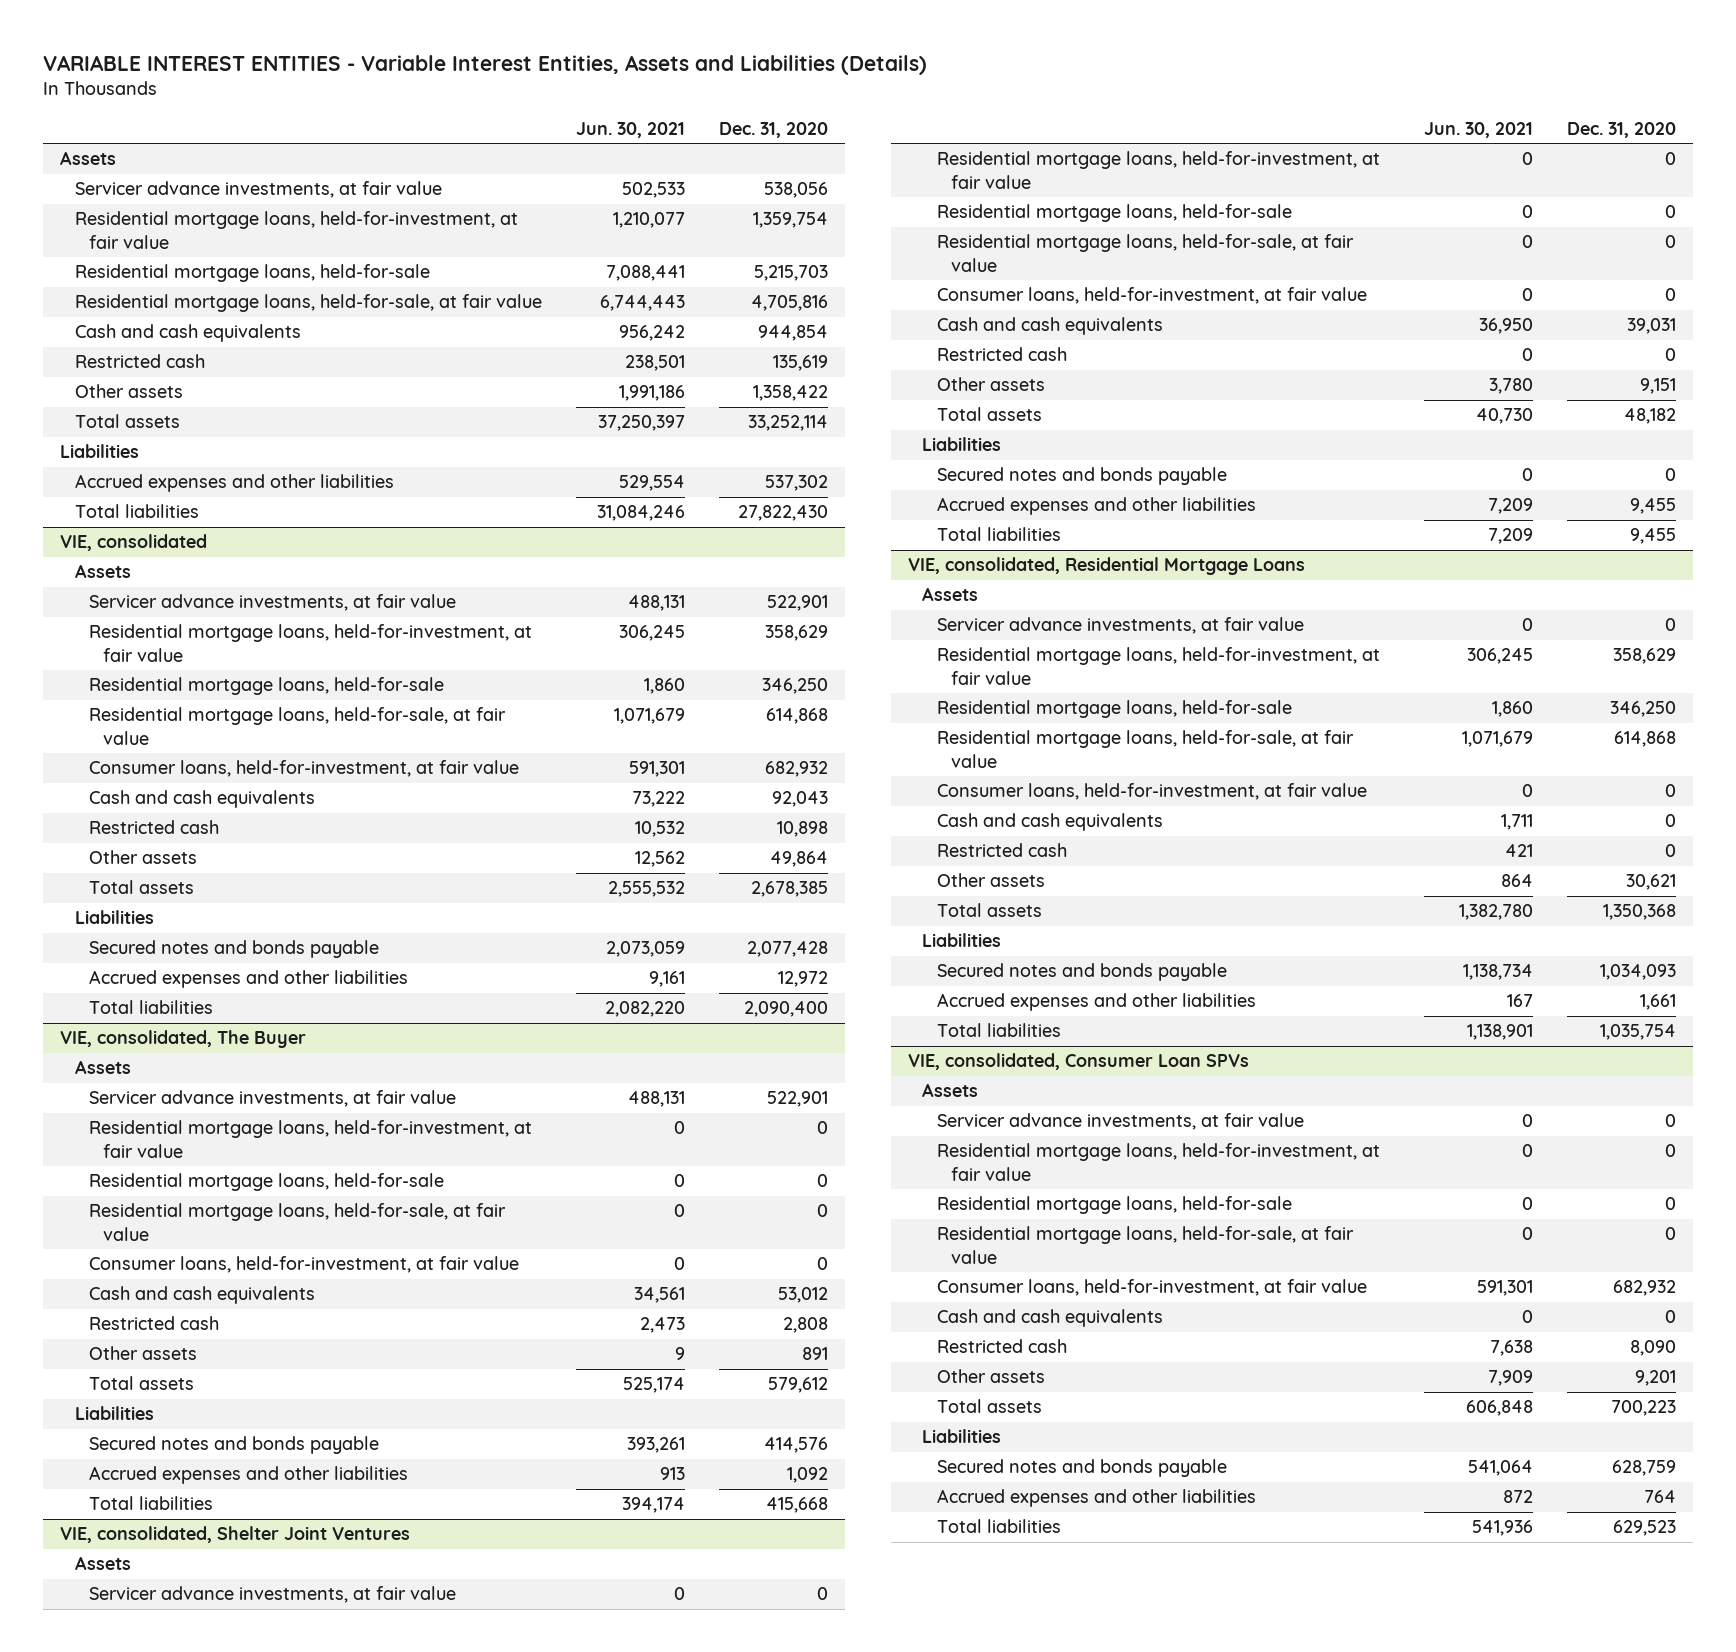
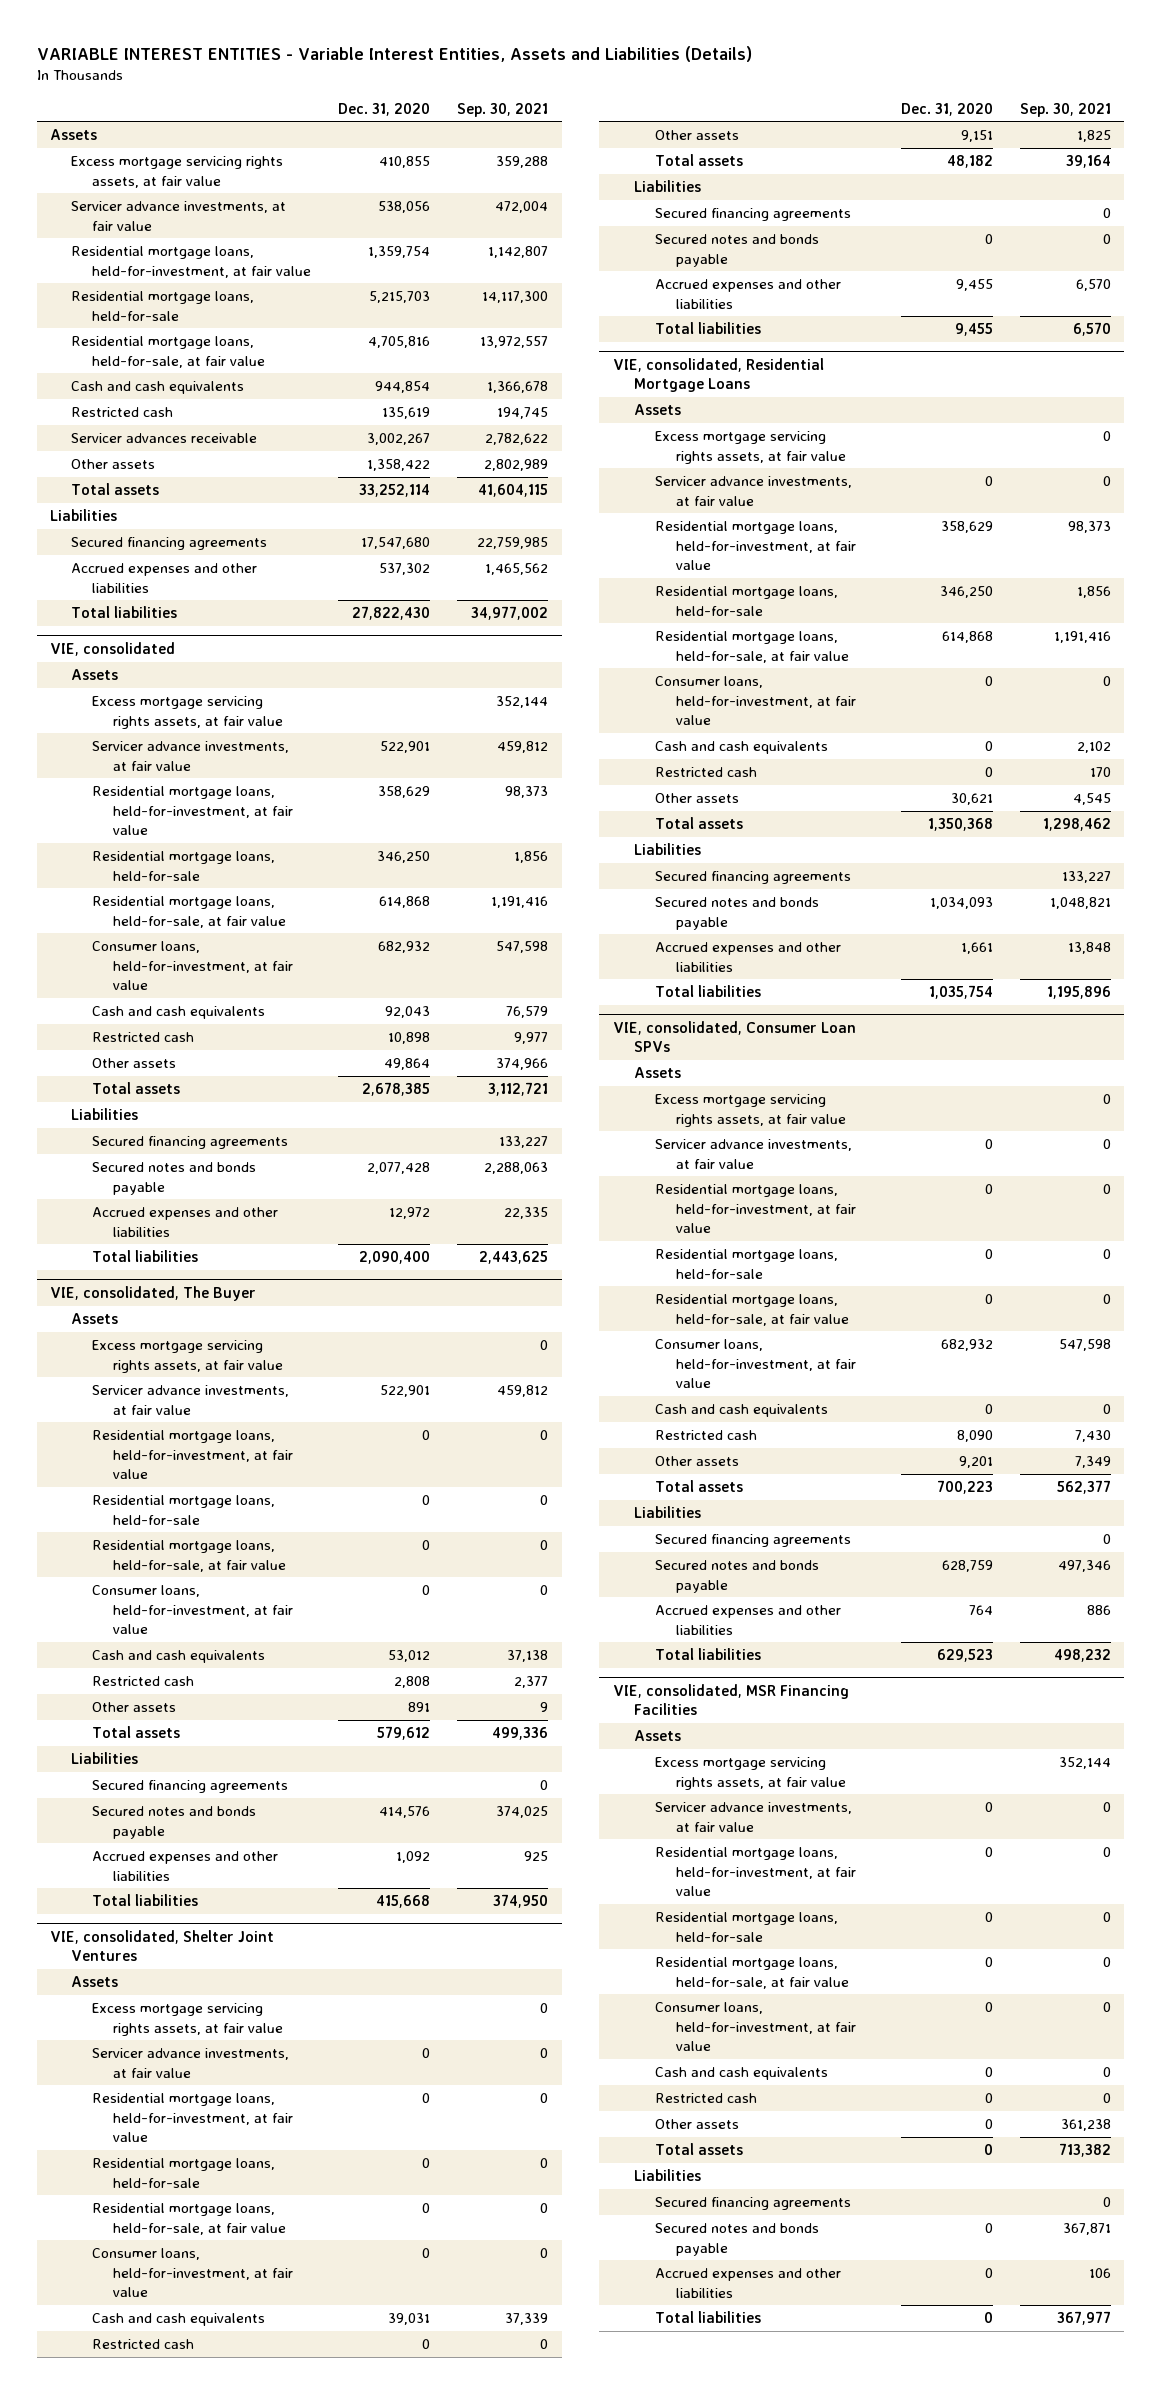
- | Jun. 30, 2021 | Dec. 31, 2020
+ | Dec. 31, 2020 | Sep. 30, 2021
+ Excess mortgage servicing rights assets, at fair value | 410,855 | 359,288
+ Servicer advances receivable | 3,002,267 | 2,782,622
+ Secured financing agreements | 17,547,680 | 22,759,985
@ VIE, consolidated
+ Excess mortgage servicing rights assets, at fair value | | 352,144
+ Secured financing agreements | | 133,227
@ VIE, consolidated, The Buyer
+ Excess mortgage servicing rights assets, at fair value | | 0
+ Secured financing agreements | | 0
@ VIE, consolidated, Shelter Joint Ventures
+ Excess mortgage servicing rights assets, at fair value | | 0
+ Secured financing agreements | | 0
@ VIE, consolidated, Residential Mortgage Loans
+ Excess mortgage servicing rights assets, at fair value | | 0
+ Secured financing agreements | | 133,227
@ VIE, consolidated, Consumer Loan SPVs
+ Excess mortgage servicing rights assets, at fair value | | 0
+ Secured financing agreements | | 0
+ VIE, consolidated, MSR Financing Facilities
+ Assets
+ Excess mortgage servicing rights assets, at fair value | | 352,144
+ Servicer advance investments, at fair value | 0 | 0
+ Residential mortgage loans, held-for-investment, at fair value | 0 | 0
+ Residential mortgage loans, held-for-sale | 0 | 0
+ Residential mortgage loans, held-for-sale, at fair value | 0 | 0
+ Consumer loans, held-for-investment, at fair value | 0 | 0
+ Cash and cash equivalents | 0 | 0
+ Restricted cash | 0 | 0
+ Other assets | 0 | 361,238
+ Total assets | 0 | 713,382
+ Liabilities
+ Secured financing agreements | | 0
+ Secured notes and bonds payable | 0 | 367,871
+ Accrued expenses and other liabilities | 0 | 106
+ Total liabilities | 0 | 367,977

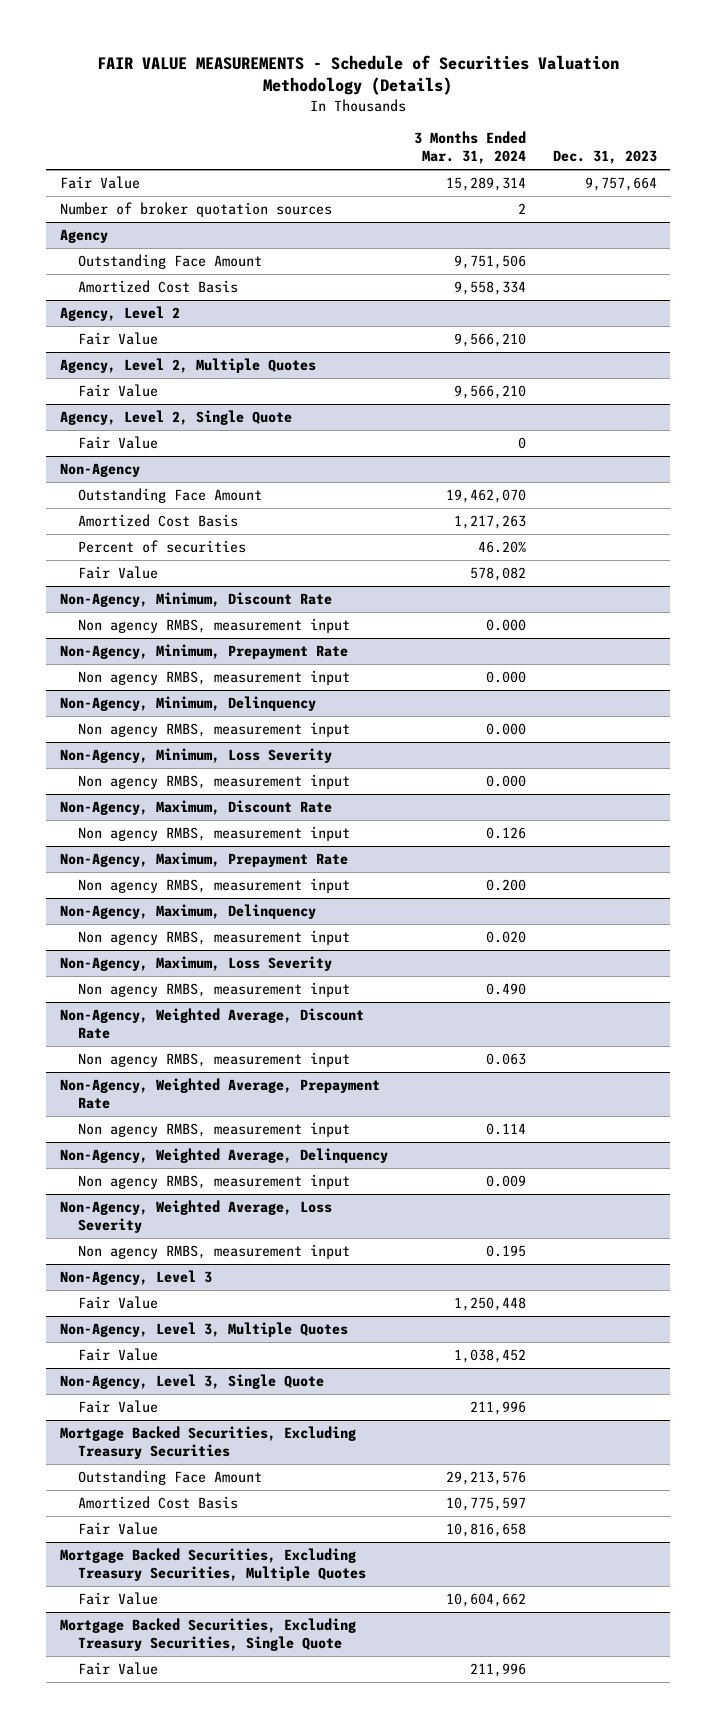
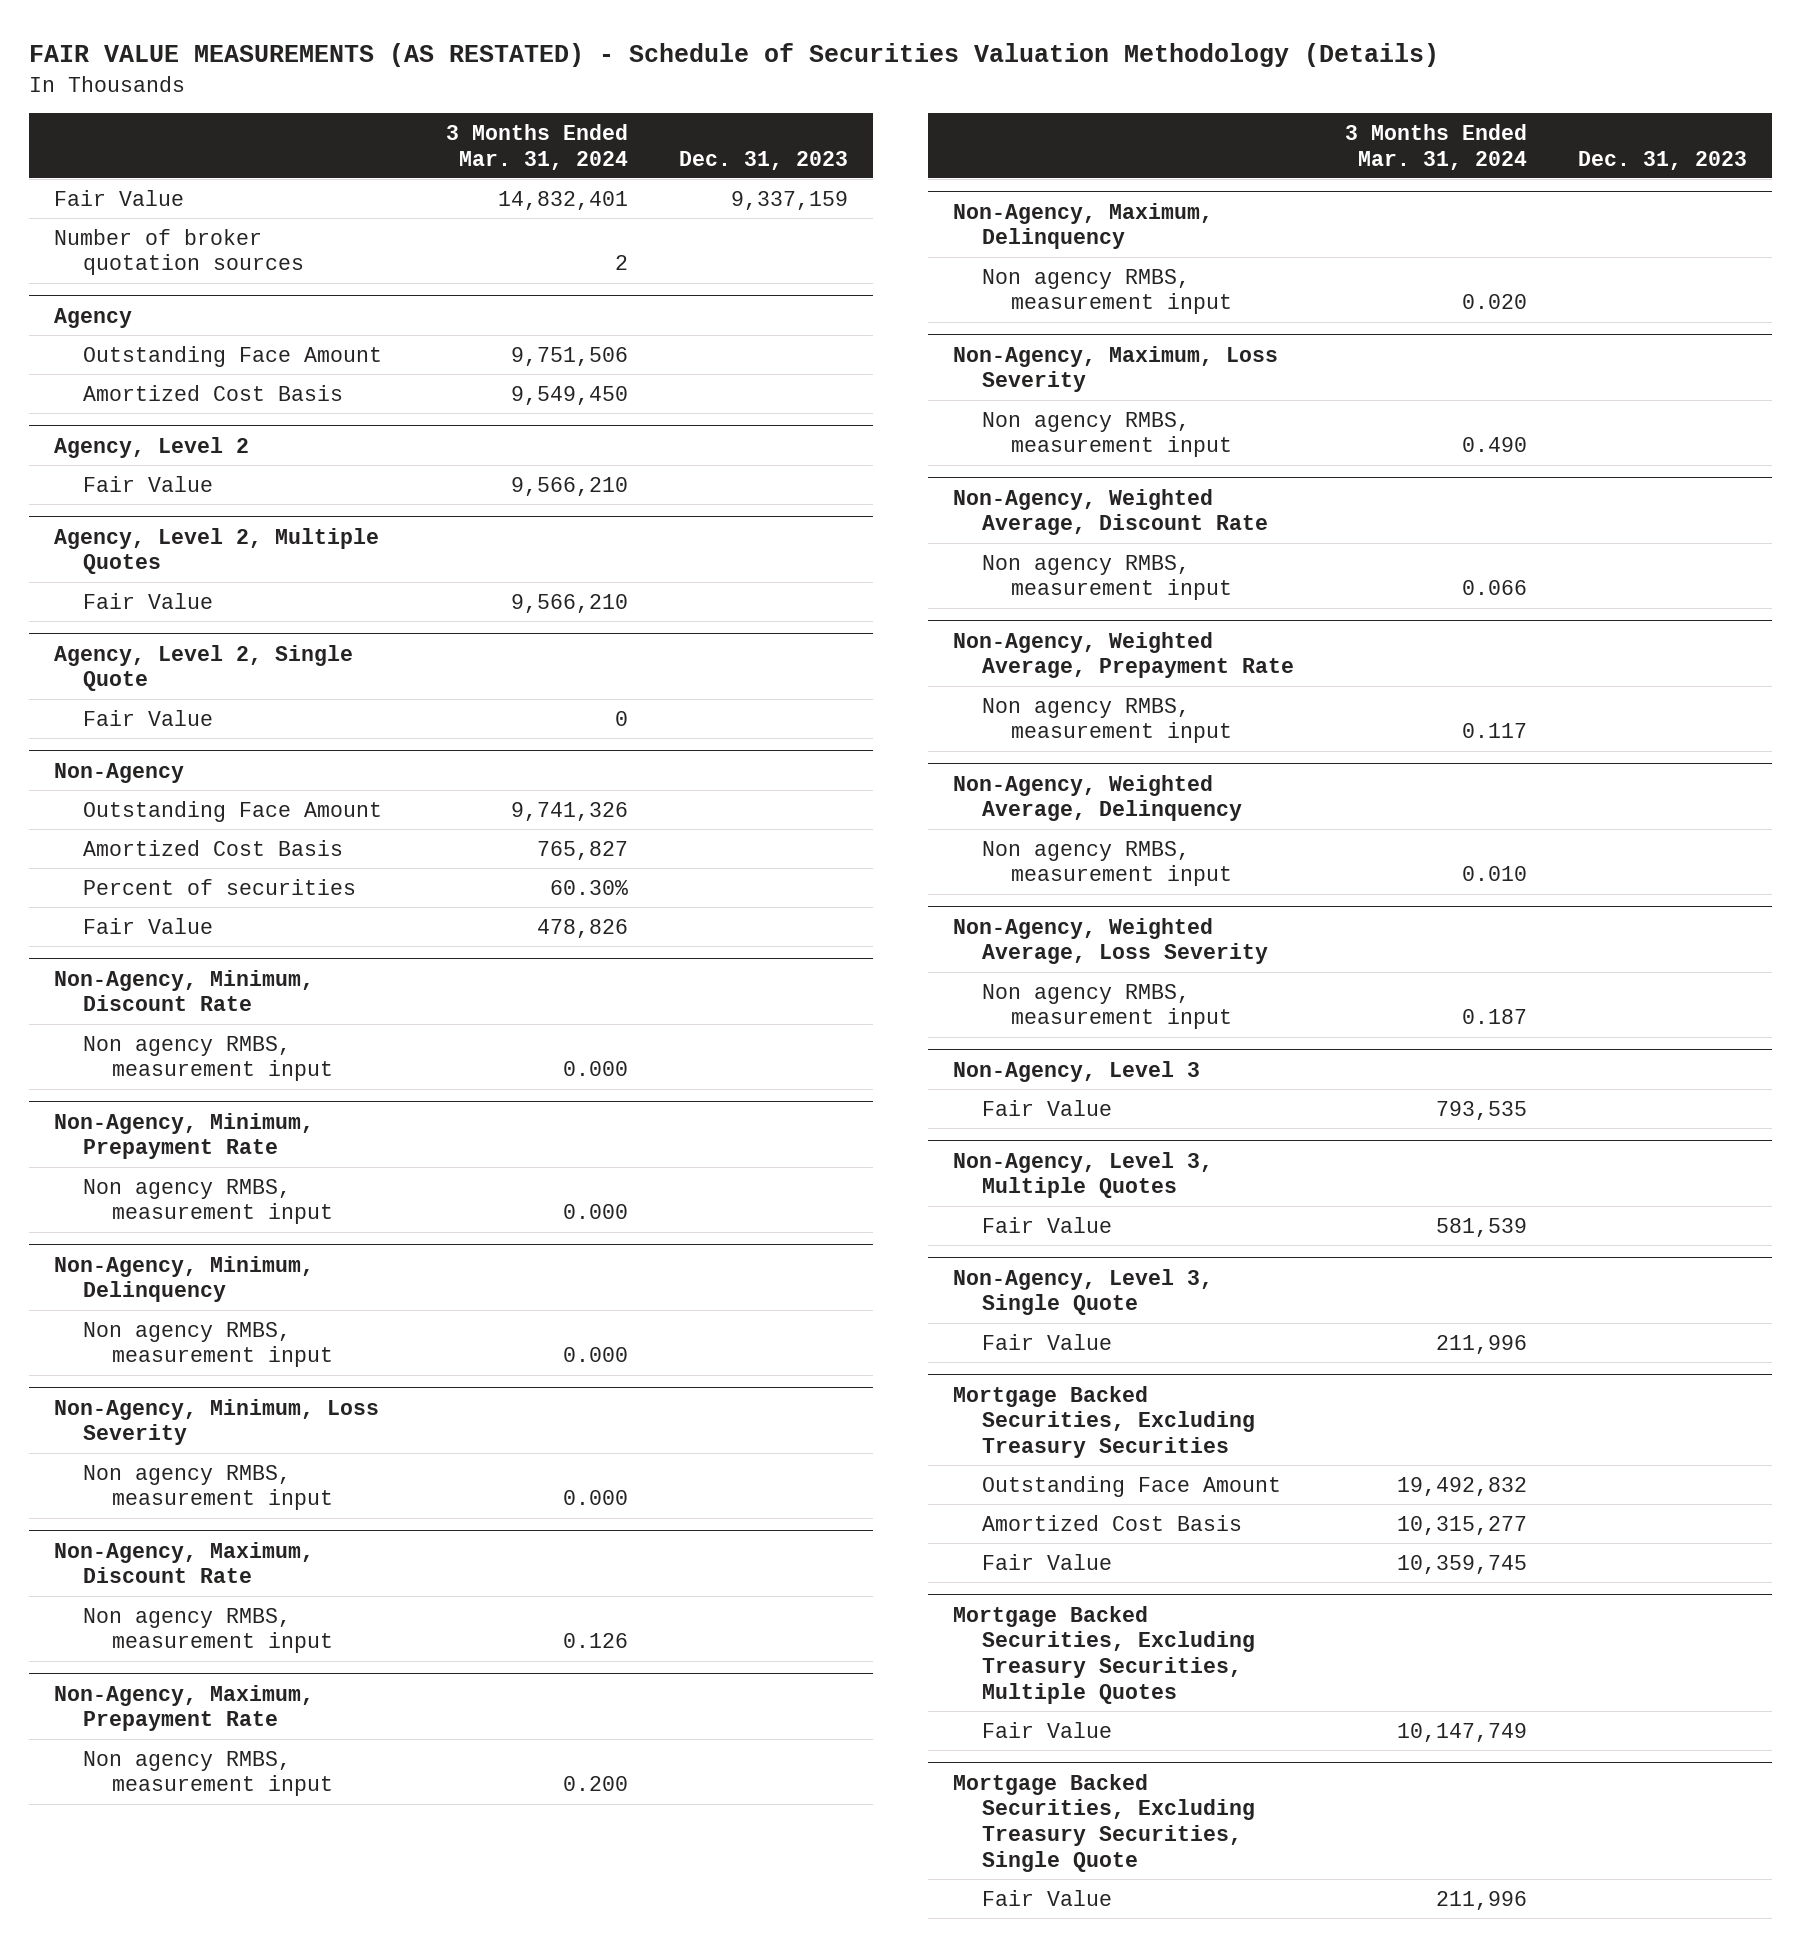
- FAIR VALUE MEASUREMENTS - Schedule of Securities Valuation Methodology (Details)
+ FAIR VALUE MEASUREMENTS (AS RESTATED) - Schedule of Securities Valuation Methodology (Details)
- Fair Value | 15,289,314 | 9,757,664
+ Fair Value | 14,832,401 | 9,337,159
@ Agency
- Amortized Cost Basis | 9,558,334 |
+ Amortized Cost Basis | 9,549,450 |
@ Non-Agency
- Outstanding Face Amount | 19,462,070 |
- Amortized Cost Basis | 1,217,263 |
- Percent of securities | 46.20% |
- Fair Value | 578,082 |
+ Outstanding Face Amount | 9,741,326 |
+ Amortized Cost Basis | 765,827 |
+ Percent of securities | 60.30% |
+ Fair Value | 478,826 |
@ Non-Agency, Weighted Average, Discount Rate
- Non agency RMBS, measurement input | 0.063 |
+ Non agency RMBS, measurement input | 0.066 |
@ Non-Agency, Weighted Average, Prepayment Rate
- Non agency RMBS, measurement input | 0.114 |
+ Non agency RMBS, measurement input | 0.117 |
@ Non-Agency, Weighted Average, Delinquency
- Non agency RMBS, measurement input | 0.009 |
+ Non agency RMBS, measurement input | 0.010 |
@ Non-Agency, Weighted Average, Loss Severity
- Non agency RMBS, measurement input | 0.195 |
+ Non agency RMBS, measurement input | 0.187 |
@ Non-Agency, Level 3
- Fair Value | 1,250,448 |
+ Fair Value | 793,535 |
@ Non-Agency, Level 3, Multiple Quotes
- Fair Value | 1,038,452 |
+ Fair Value | 581,539 |
@ Mortgage Backed Securities, Excluding Treasury Securities
- Outstanding Face Amount | 29,213,576 |
- Amortized Cost Basis | 10,775,597 |
- Fair Value | 10,816,658 |
+ Outstanding Face Amount | 19,492,832 |
+ Amortized Cost Basis | 10,315,277 |
+ Fair Value | 10,359,745 |
@ Mortgage Backed Securities, Excluding Treasury Securities, Multiple Quotes
- Fair Value | 10,604,662 |
+ Fair Value | 10,147,749 |

